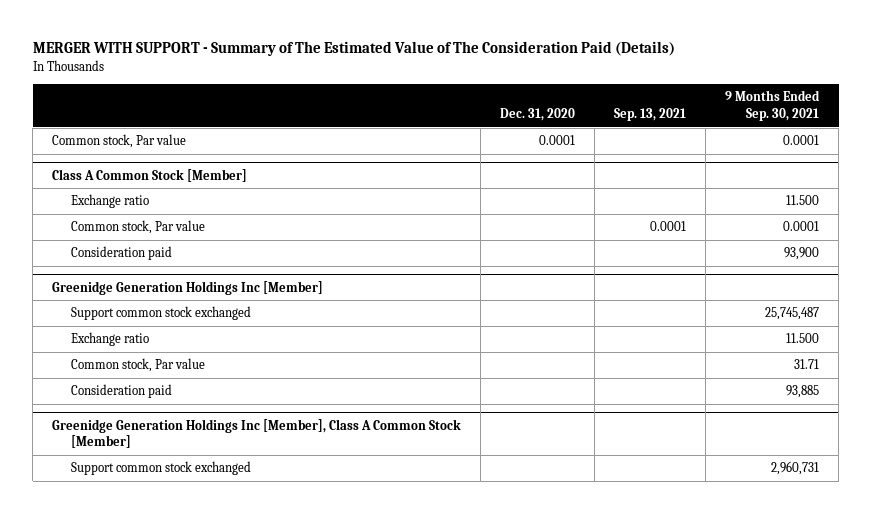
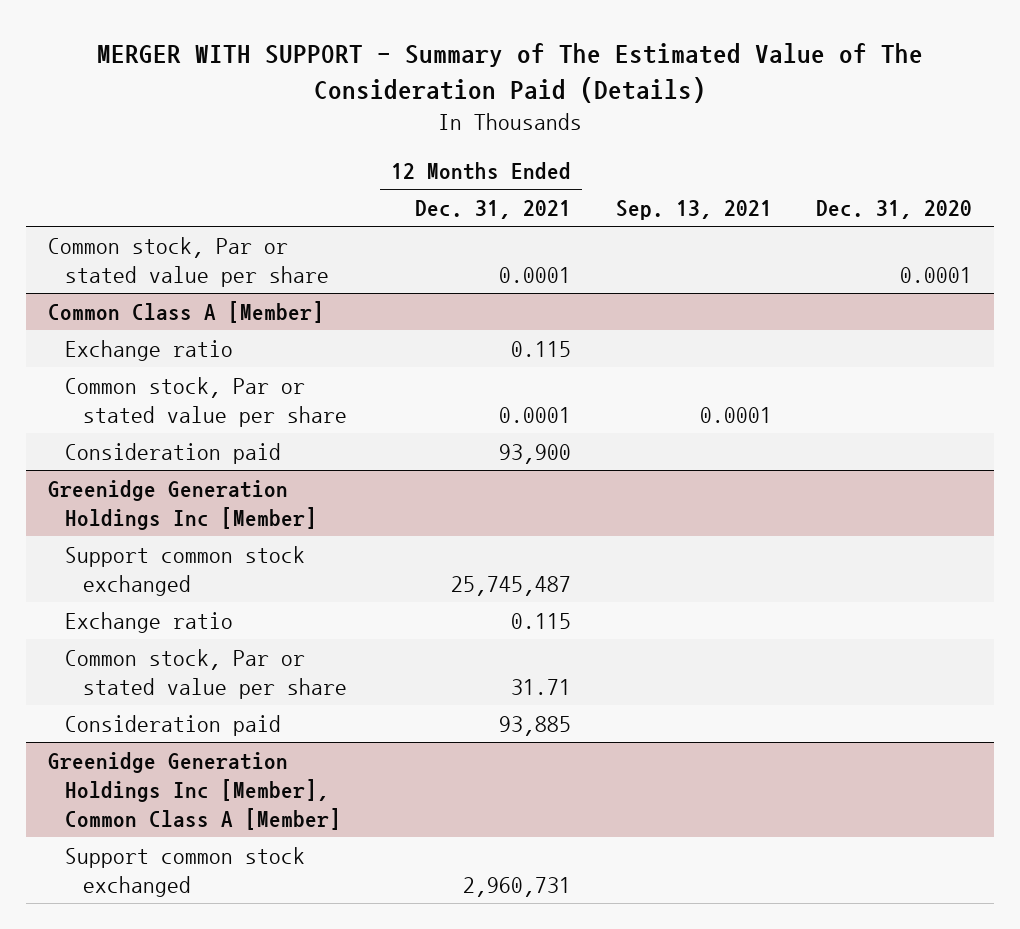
- | Dec. 31, 2020 | Sep. 13, 2021 | 9 Months Ended Sep. 30, 2021
+ | 12 Months Ended Dec. 31, 2021 | Sep. 13, 2021 | Dec. 31, 2020
- Common stock, Par value | 0.0001 | | 0.0001
- Class A Common Stock [Member]
+ Common stock, Par or stated value per share | 0.0001 | | 0.0001
+ Common Class A [Member]
- Common stock, Par value | | 0.0001 | 0.0001
+ Common stock, Par or stated value per share | 0.0001 | 0.0001 |
@ Greenidge Generation Holdings Inc [Member]
- Common stock, Par value | | | 31.71
+ Common stock, Par or stated value per share | 31.71 | |
- Greenidge Generation Holdings Inc [Member], Class A Common Stock [Member]
+ Greenidge Generation Holdings Inc [Member], Common Class A [Member]

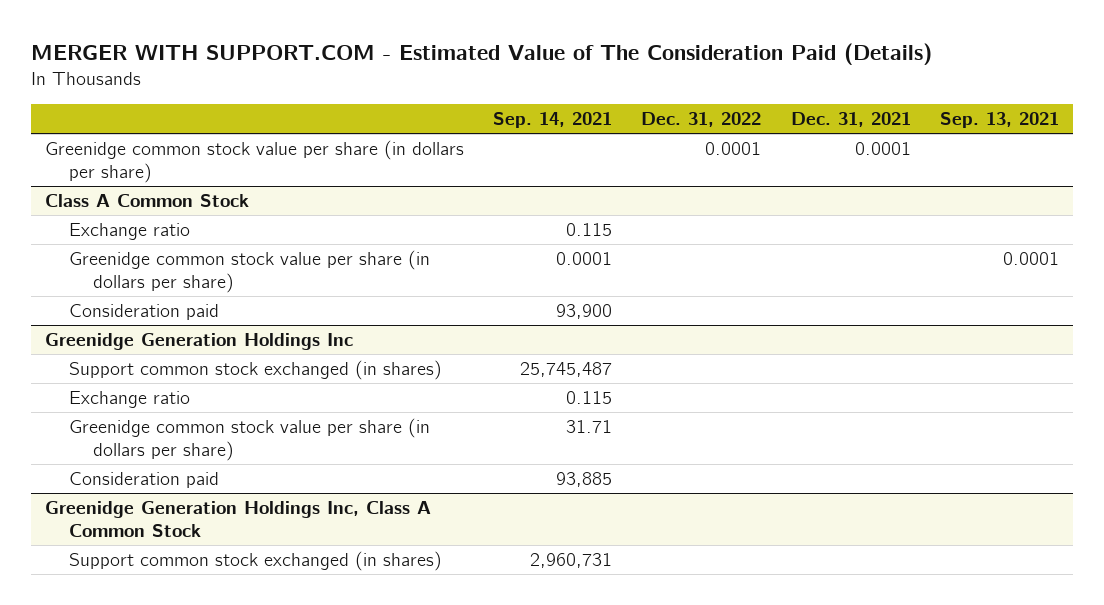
- MERGER WITH SUPPORT - Summary of The Estimated Value of The Consideration Paid (Details)
+ MERGER WITH SUPPORT.COM - Estimated Value of The Consideration Paid (Details)
- | 12 Months Ended Dec. 31, 2021 | Sep. 13, 2021 | Dec. 31, 2020
+ | Sep. 14, 2021 | Dec. 31, 2022 | Dec. 31, 2021 | Sep. 13, 2021
- Common stock, Par or stated value per share | 0.0001 | | 0.0001
- Common Class A [Member]
+ Greenidge common stock value per share (in dollars per share) | | 0.0001 | 0.0001 |
+ Class A Common Stock
- Common stock, Par or stated value per share | 0.0001 | 0.0001 |
+ Greenidge common stock value per share (in dollars per share) | 0.0001 | | | 0.0001
- Greenidge Generation Holdings Inc [Member]
- Support common stock exchanged | 25,745,487 | |
+ Greenidge Generation Holdings Inc
+ Support common stock exchanged (in shares) | 25,745,487 | | |
- Common stock, Par or stated value per share | 31.71 | |
+ Greenidge common stock value per share (in dollars per share) | 31.71 | | |
- Greenidge Generation Holdings Inc [Member], Common Class A [Member]
- Support common stock exchanged | 2,960,731 | |
+ Greenidge Generation Holdings Inc, Class A Common Stock
+ Support common stock exchanged (in shares) | 2,960,731 | | |

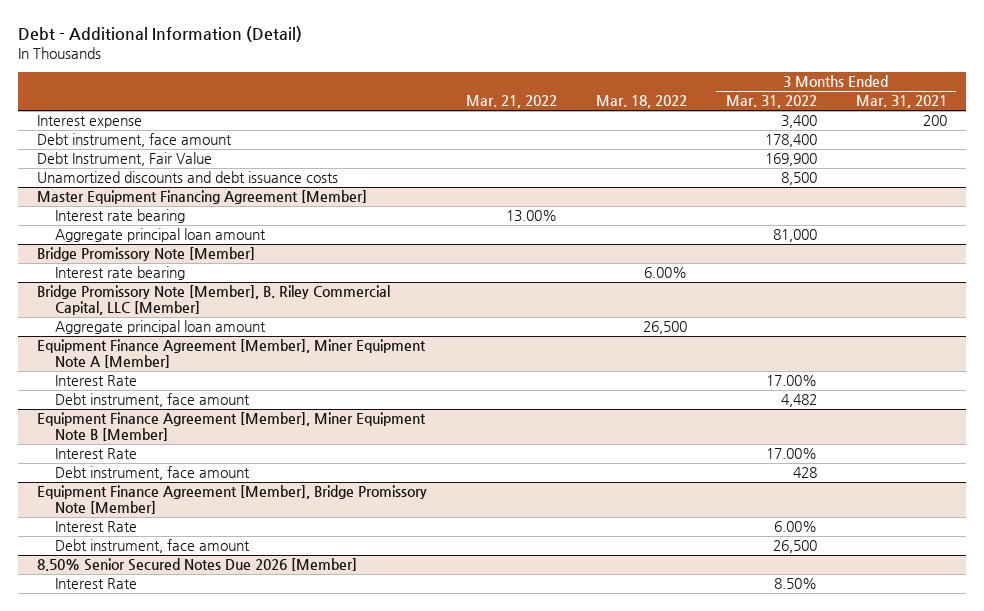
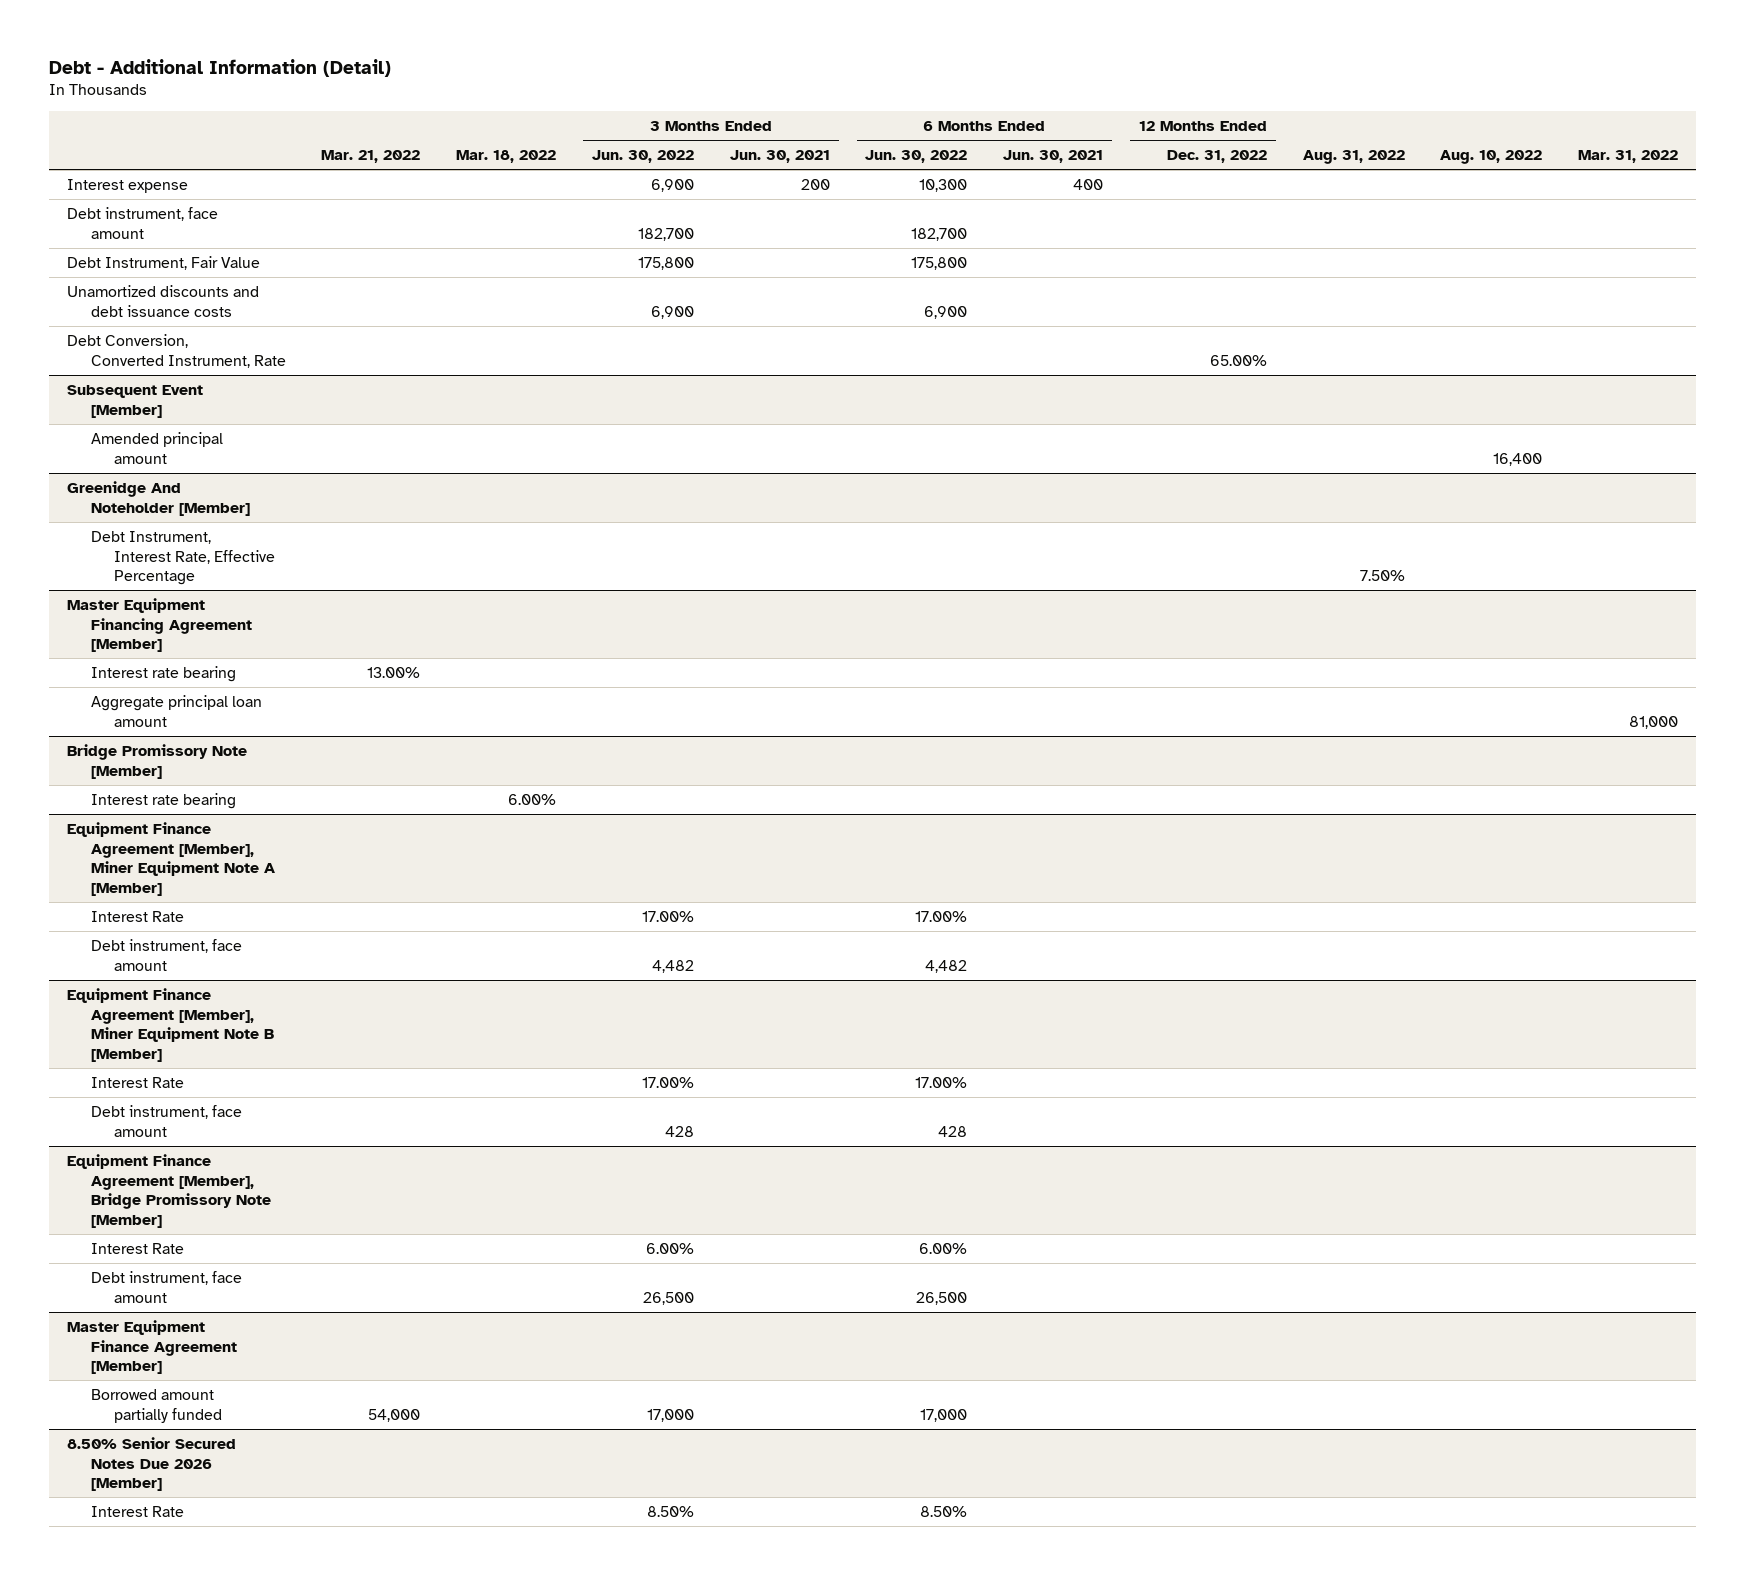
- | Mar. 21, 2022 | Mar. 18, 2022 | 3 Months Ended Mar. 31, 2022 | 3 Months Ended Mar. 31, 2021
+ | Mar. 21, 2022 | Mar. 18, 2022 | 3 Months Ended Jun. 30, 2022 | 3 Months Ended Jun. 30, 2021 | 6 Months Ended Jun. 30, 2022 | 6 Months Ended Jun. 30, 2021 | 12 Months Ended Dec. 31, 2022 | Aug. 31, 2022 | Aug. 10, 2022 | Mar. 31, 2022
+ Debt Conversion, Converted Instrument, Rate | | | | | | | 65.00% | | |
+ Subsequent Event [Member]
+ Amended principal amount | | | | | | | | | 16,400 |
+ Greenidge And Noteholder [Member]
+ Debt Instrument, Interest Rate, Effective Percentage | | | | | | | | 7.50% | |
- Bridge Promissory Note [Member], B. Riley Commercial Capital, LLC [Member]
- Aggregate principal loan amount | | 26,500 | |
+ Master Equipment Finance Agreement [Member]
+ Borrowed amount partially funded | 54,000 | | 17,000 | | 17,000 | | | | |

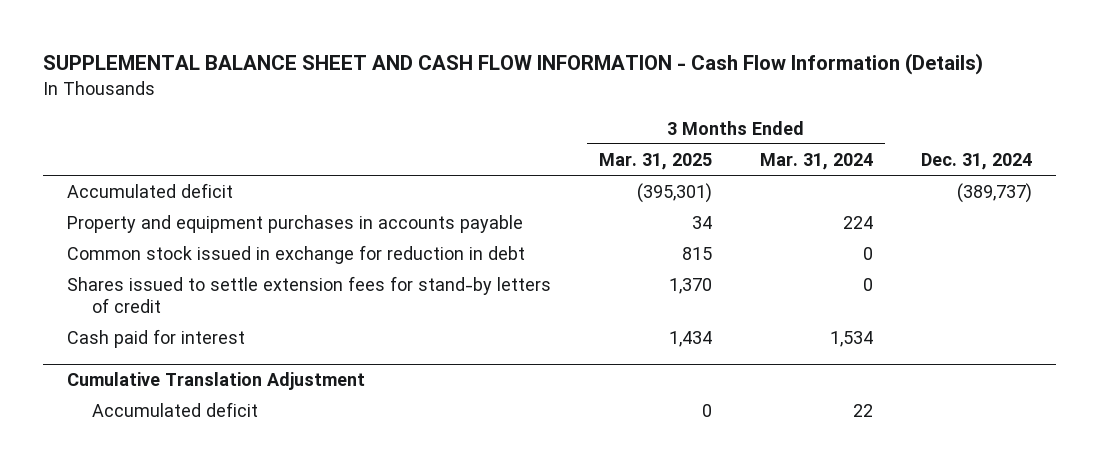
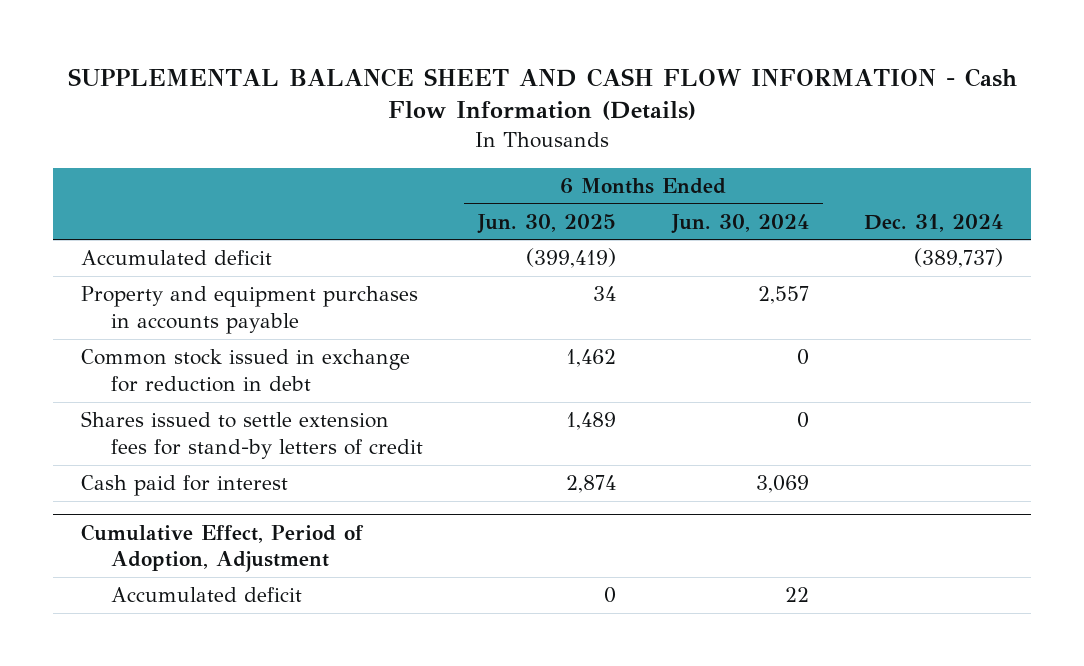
- | 3 Months Ended Mar. 31, 2025 | 3 Months Ended Mar. 31, 2024 | Dec. 31, 2024
+ | 6 Months Ended Jun. 30, 2025 | 6 Months Ended Jun. 30, 2024 | Dec. 31, 2024
- Cumulative Translation Adjustment
+ Cumulative Effect, Period of Adoption, Adjustment

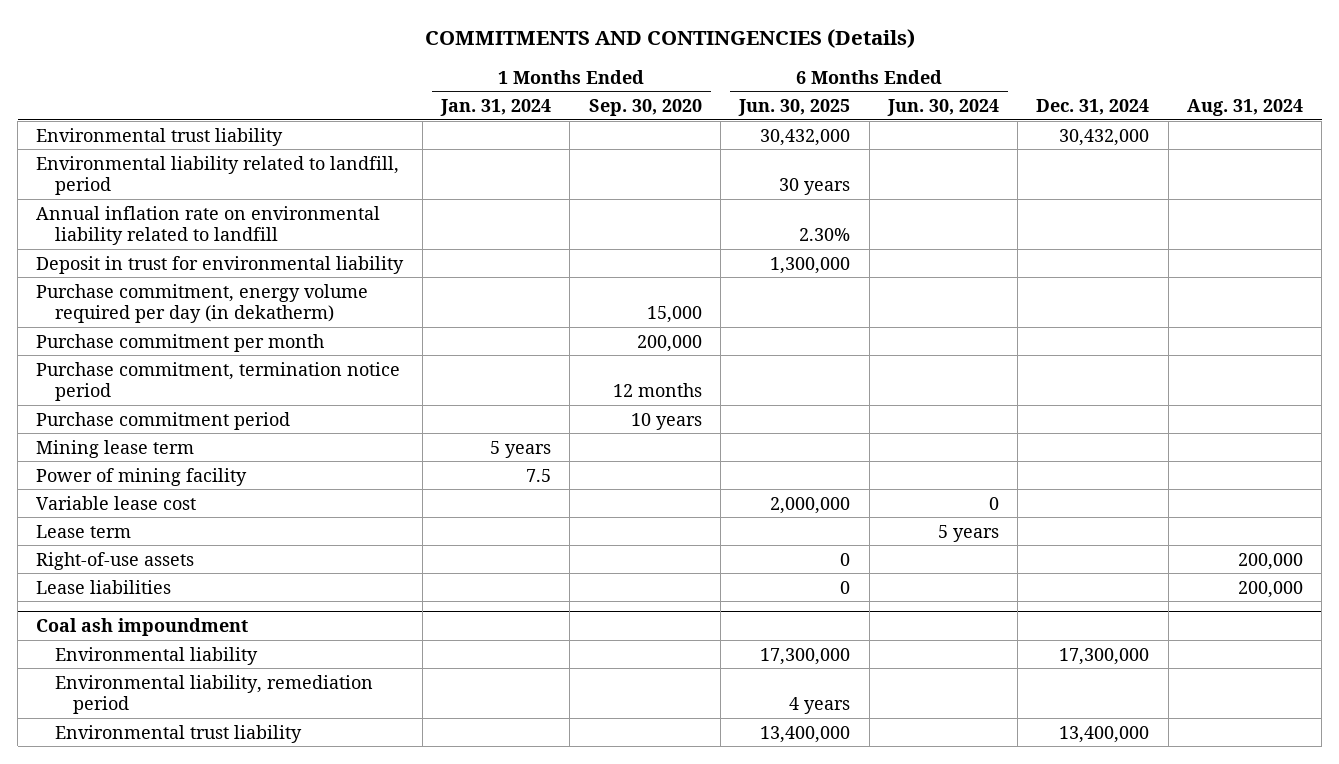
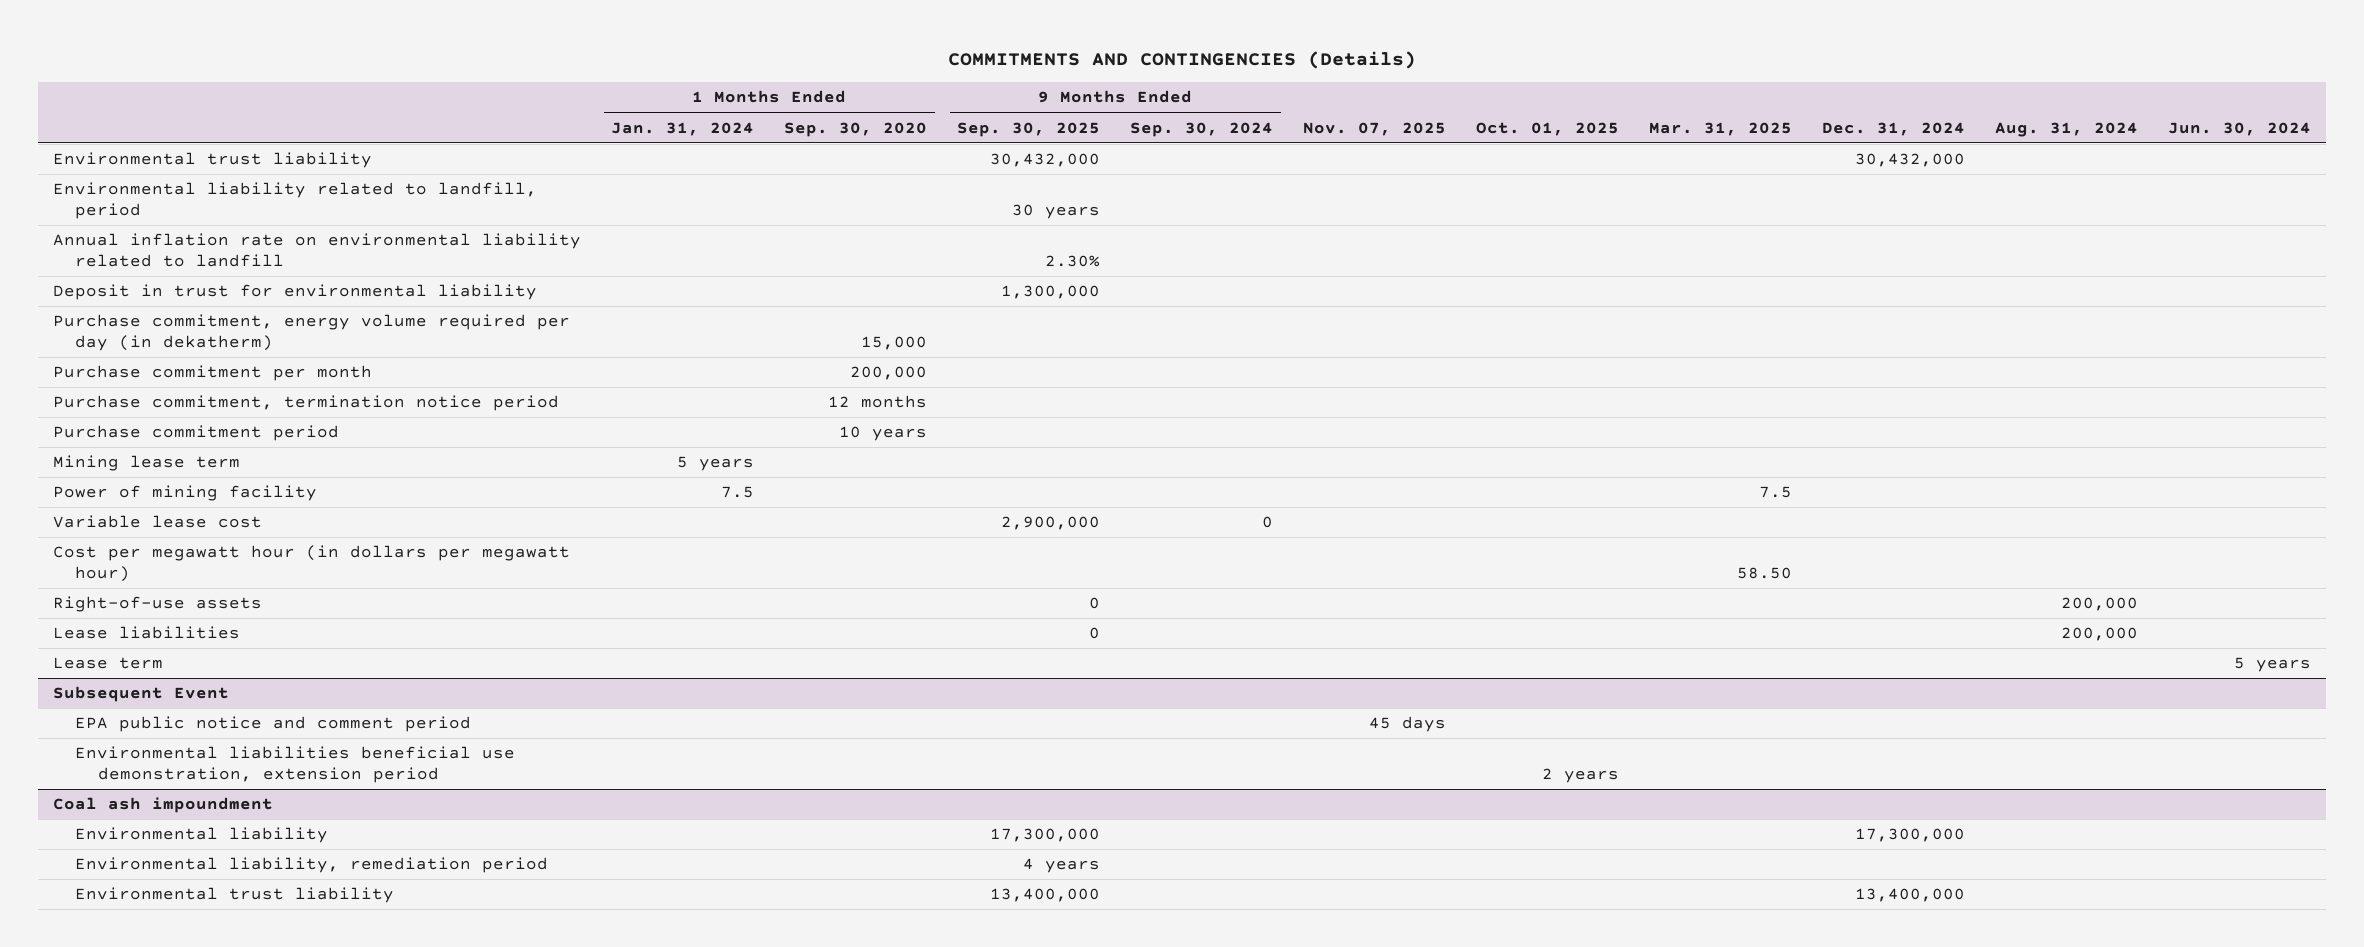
- | 1 Months Ended Jan. 31, 2024 | 1 Months Ended Sep. 30, 2020 | 6 Months Ended Jun. 30, 2025 | 6 Months Ended Jun. 30, 2024 | Dec. 31, 2024 | Aug. 31, 2024
+ | 1 Months Ended Jan. 31, 2024 | 1 Months Ended Sep. 30, 2020 | 9 Months Ended Sep. 30, 2025 | 9 Months Ended Sep. 30, 2024 | Nov. 07, 2025 | Oct. 01, 2025 | Mar. 31, 2025 | Dec. 31, 2024 | Aug. 31, 2024 | Jun. 30, 2024
+ Cost per megawatt hour (in dollars per megawatt hour) | | | | | | | 58.50 | | |
moved down: Lease term | | | | | | | | | | 5 years
+ Subsequent Event
+ EPA public notice and comment period | | | | | 45 days | | | | |
+ Environmental liabilities beneficial use demonstration, extension period | | | | | | 2 years | | | |

